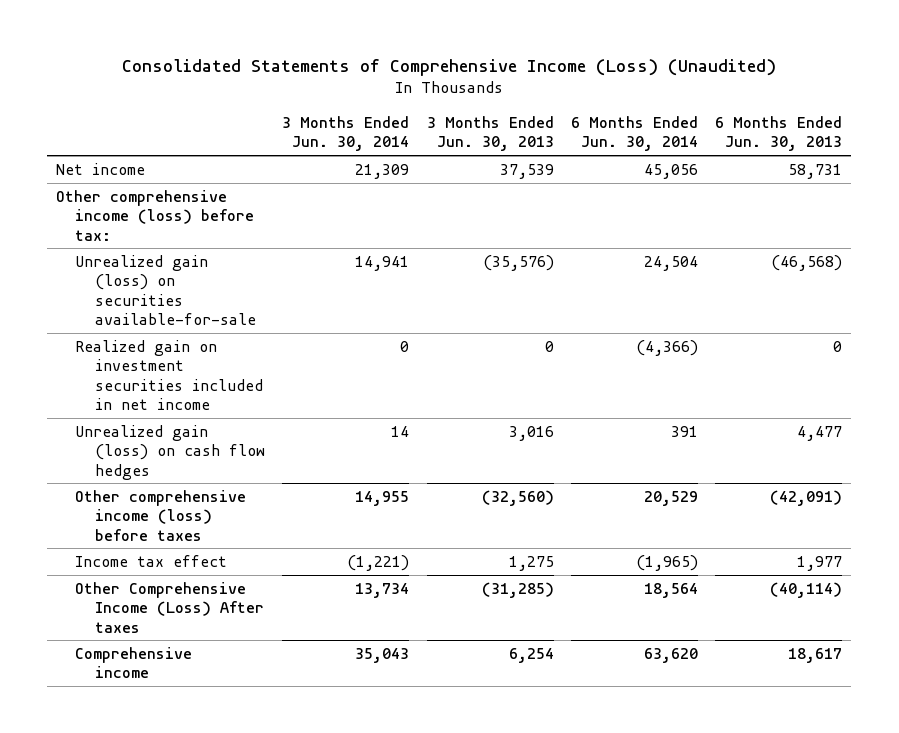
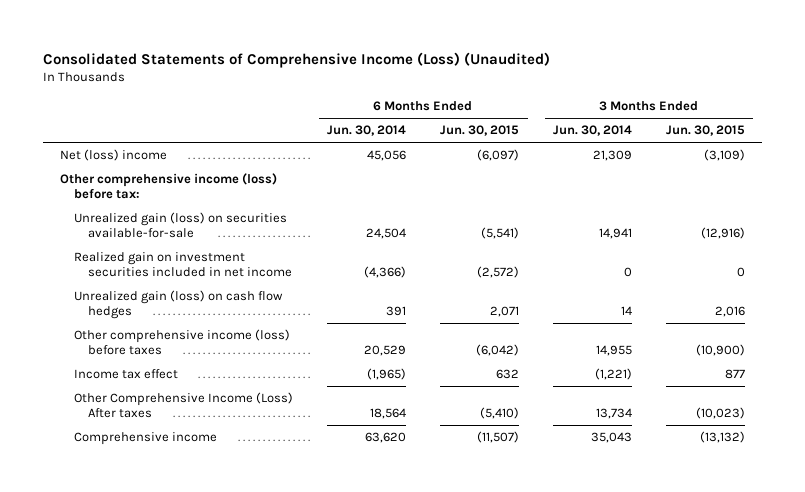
- | 3 Months Ended Jun. 30, 2014 | 3 Months Ended Jun. 30, 2013 | 6 Months Ended Jun. 30, 2014 | 6 Months Ended Jun. 30, 2013
+ | 6 Months Ended Jun. 30, 2014 | 6 Months Ended Jun. 30, 2015 | 3 Months Ended Jun. 30, 2014 | 3 Months Ended Jun. 30, 2015
- Net income | 21,309 | 37,539 | 45,056 | 58,731
+ Net (loss) income | 45,056 | (6,097) | 21,309 | (3,109)

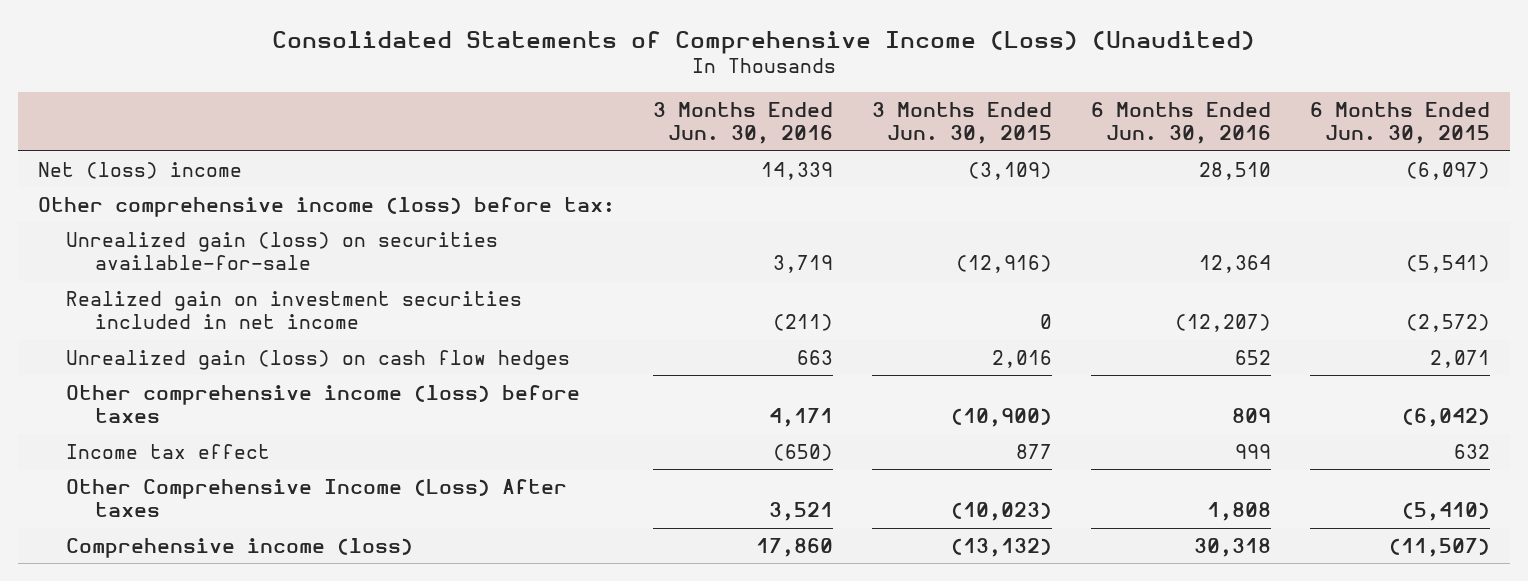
- | 6 Months Ended Jun. 30, 2014 | 6 Months Ended Jun. 30, 2015 | 3 Months Ended Jun. 30, 2014 | 3 Months Ended Jun. 30, 2015
+ | 3 Months Ended Jun. 30, 2016 | 3 Months Ended Jun. 30, 2015 | 6 Months Ended Jun. 30, 2016 | 6 Months Ended Jun. 30, 2015
- Comprehensive income | 63,620 | (11,507) | 35,043 | (13,132)
+ Comprehensive income (loss) | 17,860 | (13,132) | 30,318 | (11,507)

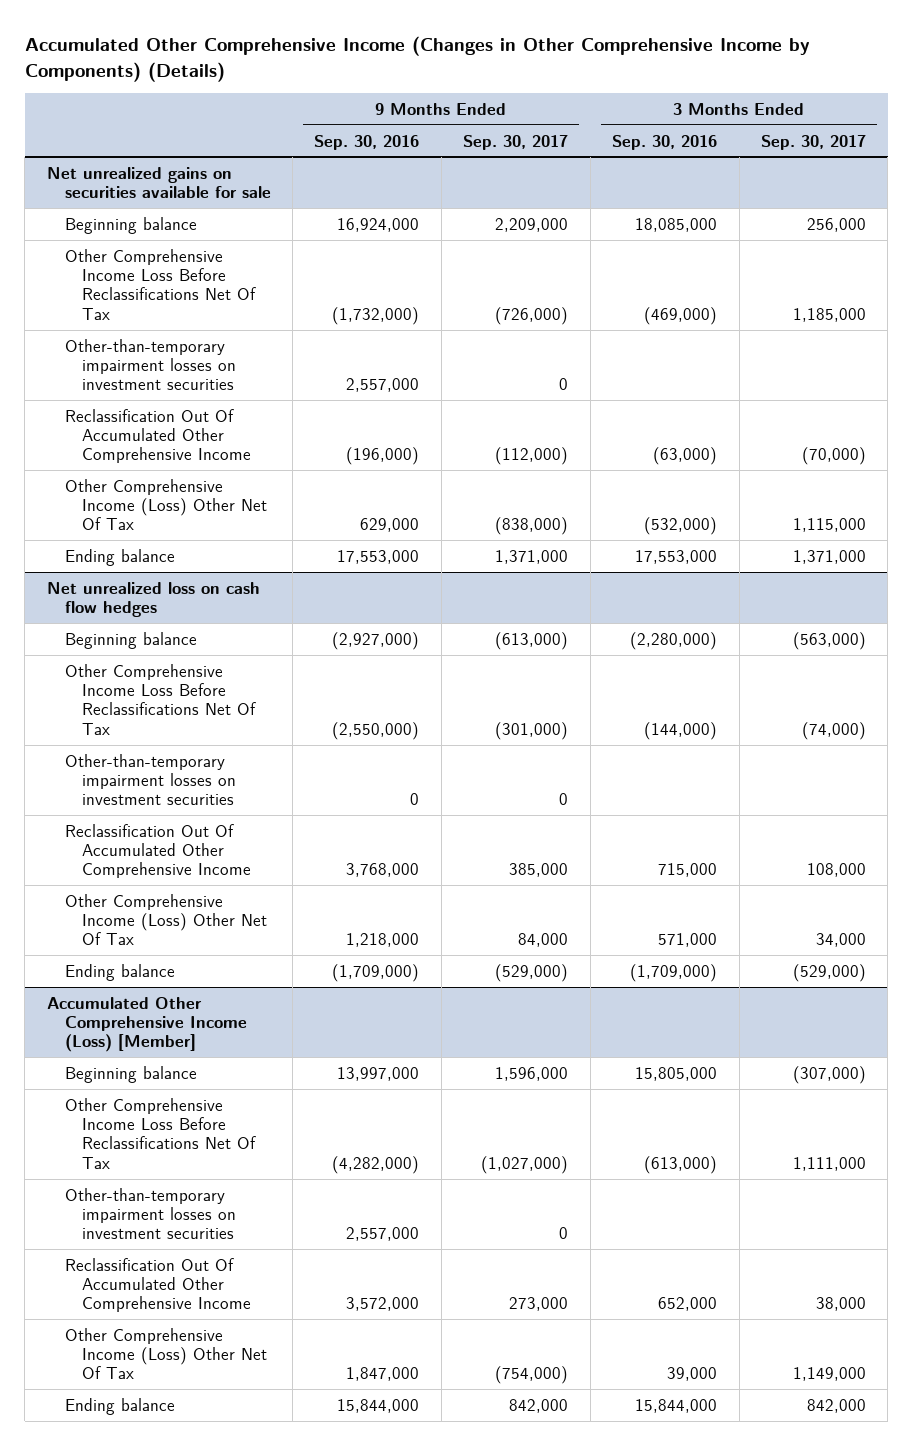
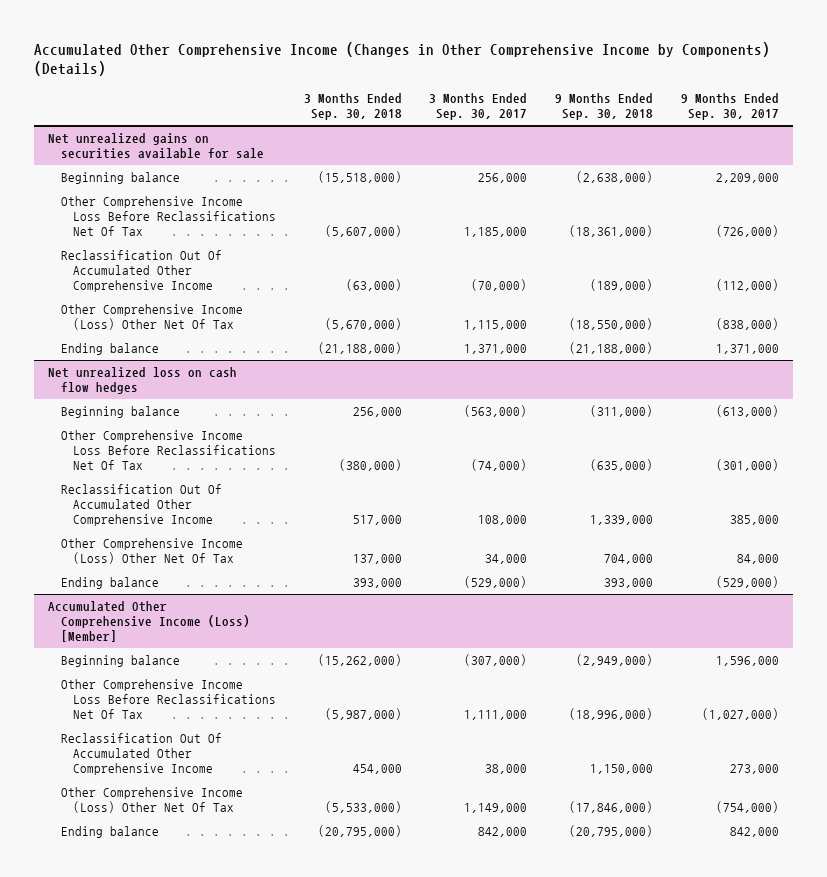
- | 9 Months Ended Sep. 30, 2016 | 9 Months Ended Sep. 30, 2017 | 3 Months Ended Sep. 30, 2016 | 3 Months Ended Sep. 30, 2017
+ | 3 Months Ended Sep. 30, 2018 | 3 Months Ended Sep. 30, 2017 | 9 Months Ended Sep. 30, 2018 | 9 Months Ended Sep. 30, 2017
@ Net unrealized gains on securities available for sale
- Other-than-temporary impairment losses on investment securities | 2,557,000 | 0 | |
@ Net unrealized loss on cash flow hedges
- Other-than-temporary impairment losses on investment securities | 0 | 0 | |
@ Accumulated Other Comprehensive Income (Loss) [Member]
- Other-than-temporary impairment losses on investment securities | 2,557,000 | 0 | |

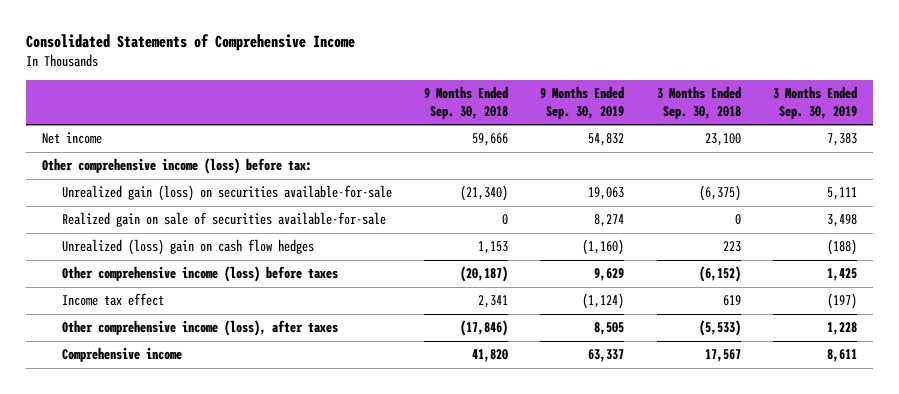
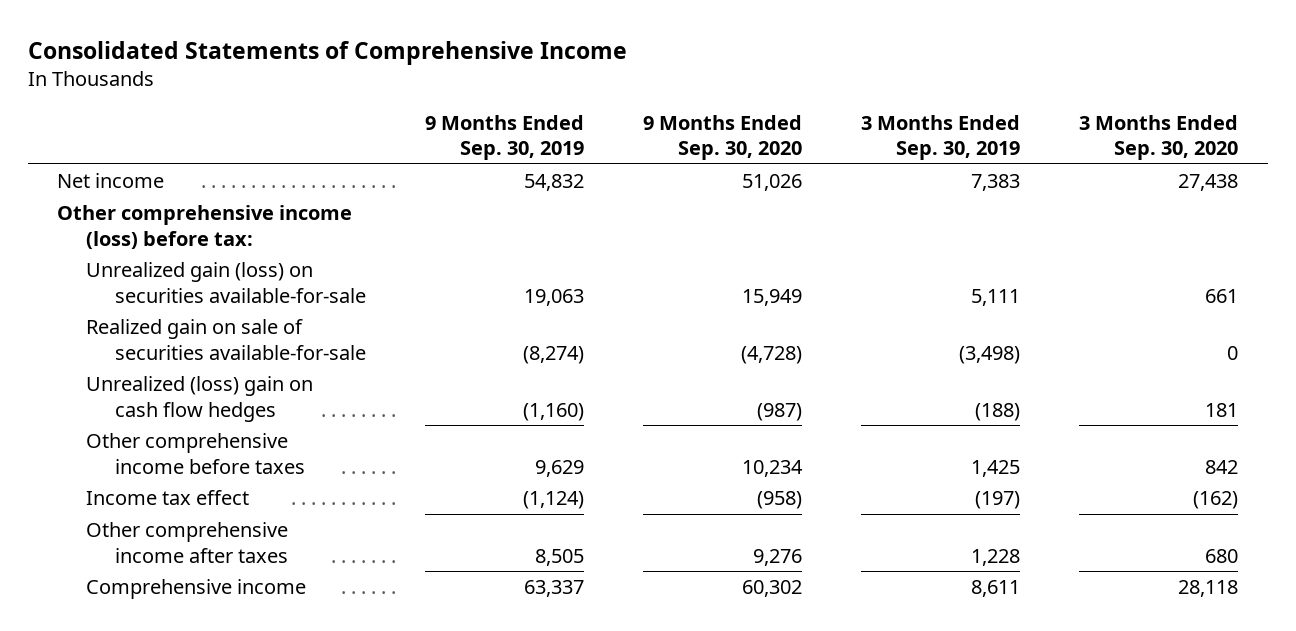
- | 9 Months Ended Sep. 30, 2018 | 9 Months Ended Sep. 30, 2019 | 3 Months Ended Sep. 30, 2018 | 3 Months Ended Sep. 30, 2019
+ | 9 Months Ended Sep. 30, 2019 | 9 Months Ended Sep. 30, 2020 | 3 Months Ended Sep. 30, 2019 | 3 Months Ended Sep. 30, 2020
- Realized gain on sale of securities available-for-sale | 0 | 8,274 | 0 | 3,498
+ Realized gain on sale of securities available-for-sale | (8,274) | (4,728) | (3,498) | 0
- Other comprehensive income (loss) before taxes | (20,187) | 9,629 | (6,152) | 1,425
+ Other comprehensive income before taxes | 9,629 | 10,234 | 1,425 | 842
- Other comprehensive income (loss), after taxes | (17,846) | 8,505 | (5,533) | 1,228
+ Other comprehensive income after taxes | 8,505 | 9,276 | 1,228 | 680

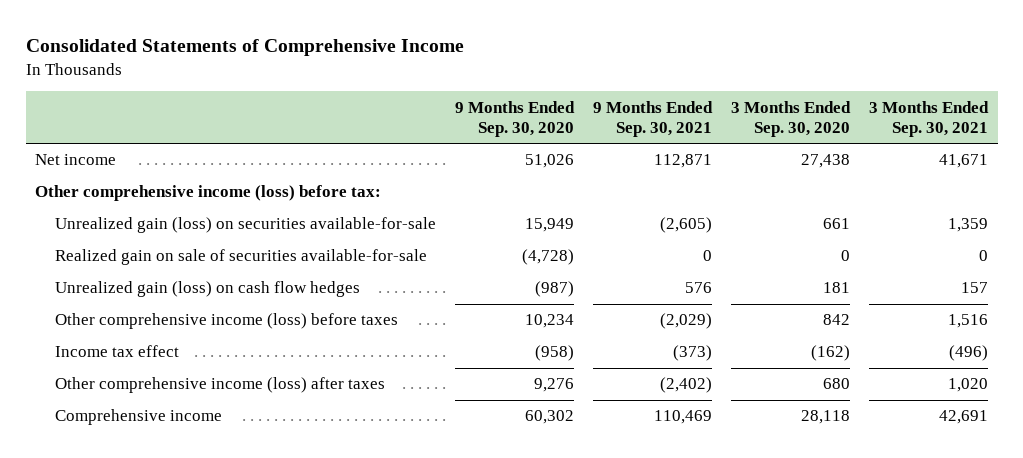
- | 9 Months Ended Sep. 30, 2019 | 9 Months Ended Sep. 30, 2020 | 3 Months Ended Sep. 30, 2019 | 3 Months Ended Sep. 30, 2020
+ | 9 Months Ended Sep. 30, 2020 | 9 Months Ended Sep. 30, 2021 | 3 Months Ended Sep. 30, 2020 | 3 Months Ended Sep. 30, 2021
- Unrealized (loss) gain on cash flow hedges | (1,160) | (987) | (188) | 181
- Other comprehensive income before taxes | 9,629 | 10,234 | 1,425 | 842
+ Unrealized gain (loss) on cash flow hedges | (987) | 576 | 181 | 157
+ Other comprehensive income (loss) before taxes | 10,234 | (2,029) | 842 | 1,516
- Other comprehensive income after taxes | 8,505 | 9,276 | 1,228 | 680
+ Other comprehensive income (loss) after taxes | 9,276 | (2,402) | 680 | 1,020

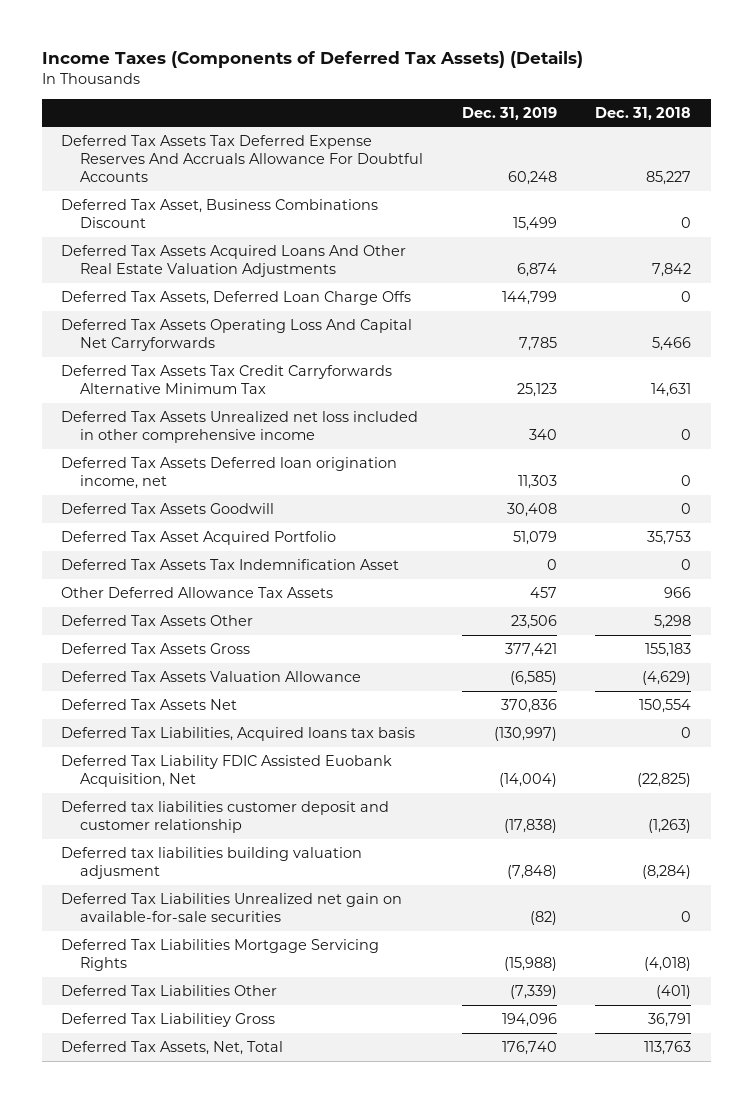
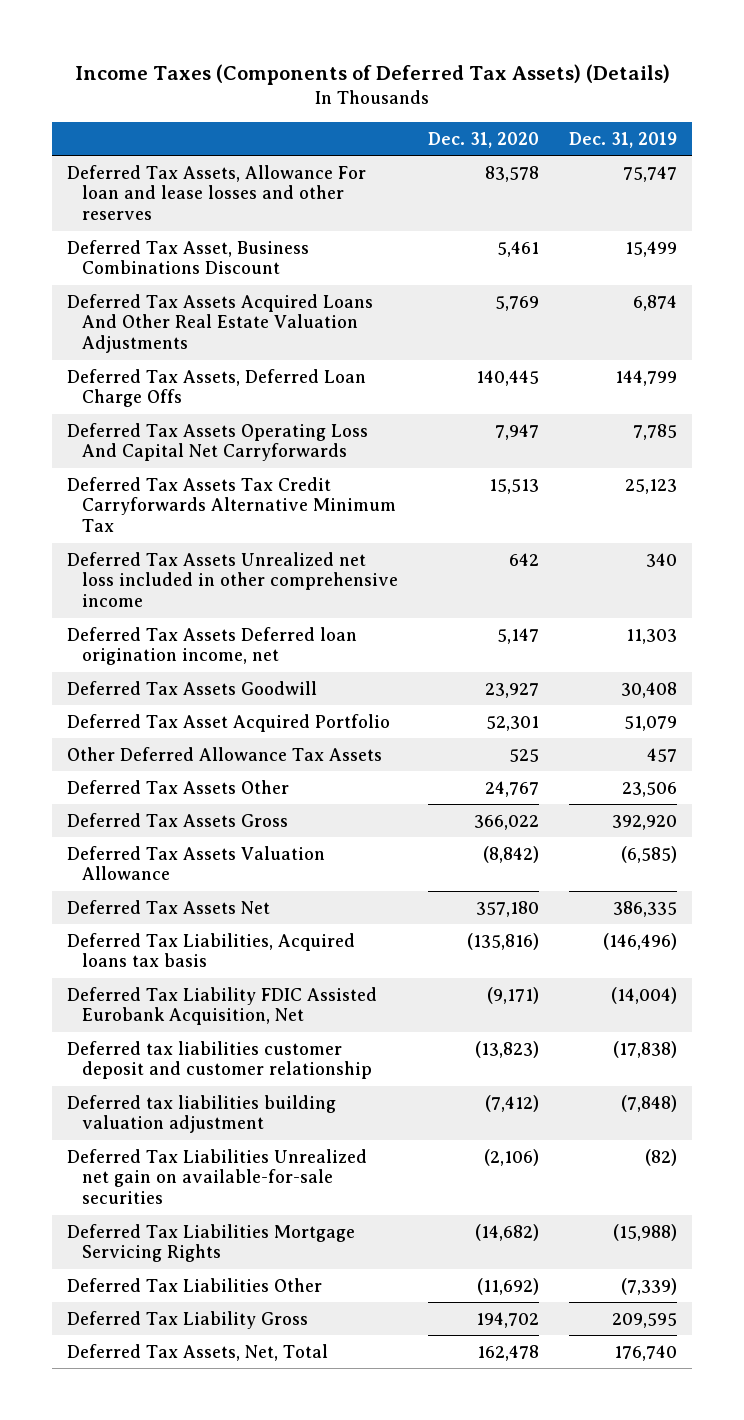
- | Dec. 31, 2019 | Dec. 31, 2018
+ | Dec. 31, 2020 | Dec. 31, 2019
- Deferred Tax Assets Tax Deferred Expense Reserves And Accruals Allowance For Doubtful Accounts | 60,248 | 85,227
+ Deferred Tax Assets, Allowance For loan and lease losses and other reserves | 83,578 | 75,747
- Deferred Tax Assets Tax Indemnification Asset | 0 | 0
- Deferred Tax Assets Gross | 377,421 | 155,183
+ Deferred Tax Assets Gross | 366,022 | 392,920
- Deferred Tax Assets Net | 370,836 | 150,554
- Deferred Tax Liabilities, Acquired loans tax basis | (130,997) | 0
- Deferred Tax Liability FDIC Assisted Euobank Acquisition, Net | (14,004) | (22,825)
+ Deferred Tax Assets Net | 357,180 | 386,335
+ Deferred Tax Liabilities, Acquired loans tax basis | (135,816) | (146,496)
+ Deferred Tax Liability FDIC Assisted Eurobank Acquisition, Net | (9,171) | (14,004)
- Deferred tax liabilities building valuation adjusment | (7,848) | (8,284)
+ Deferred tax liabilities building valuation adjustment | (7,412) | (7,848)
- Deferred Tax Liabilitiey Gross | 194,096 | 36,791
+ Deferred Tax Liability Gross | 194,702 | 209,595

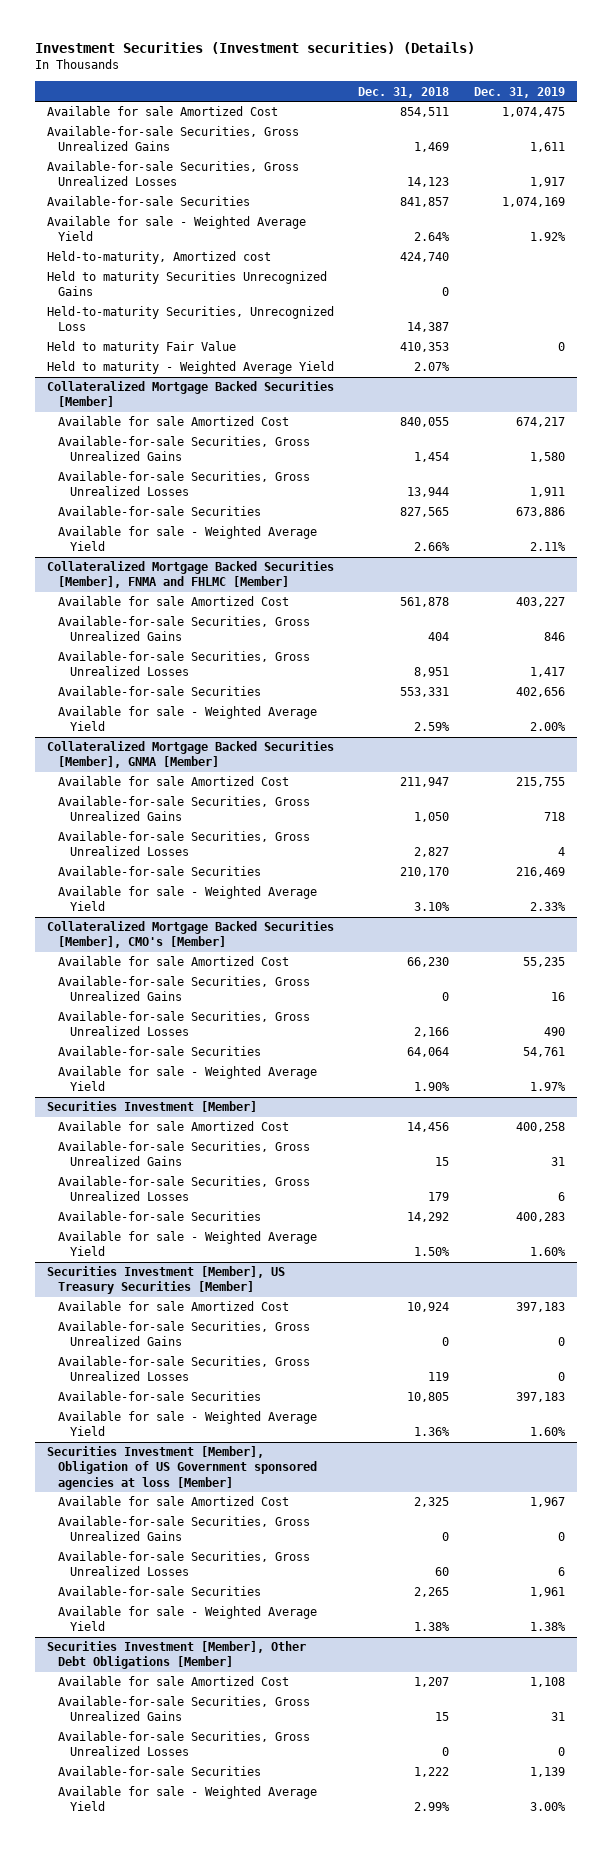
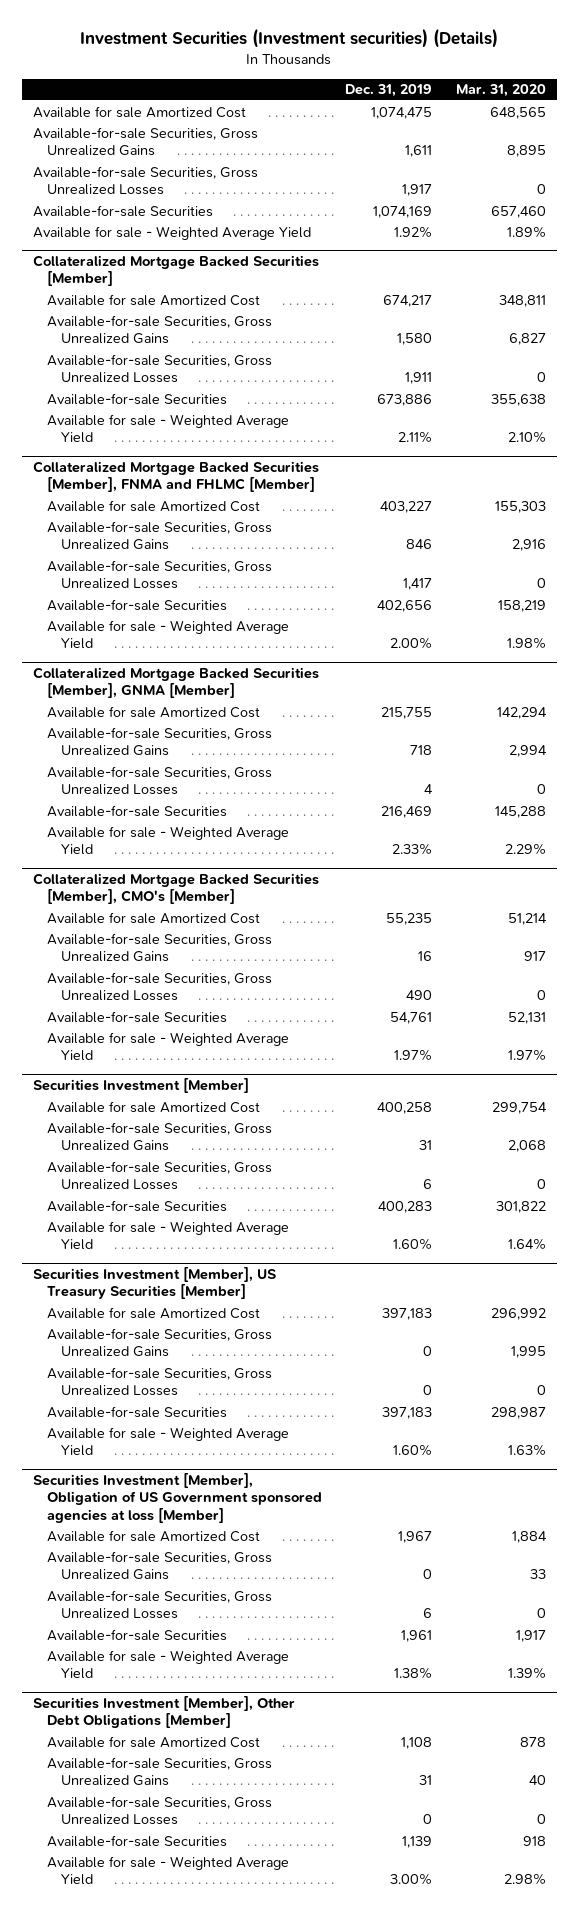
- | Dec. 31, 2018 | Dec. 31, 2019
+ | Dec. 31, 2019 | Mar. 31, 2020
- Held-to-maturity, Amortized cost | 424,740 |
- Held to maturity Securities Unrecognized Gains | 0 |
- Held-to-maturity Securities, Unrecognized Loss | 14,387 |
- Held to maturity Fair Value | 410,353 | 0
- Held to maturity - Weighted Average Yield | 2.07% |

